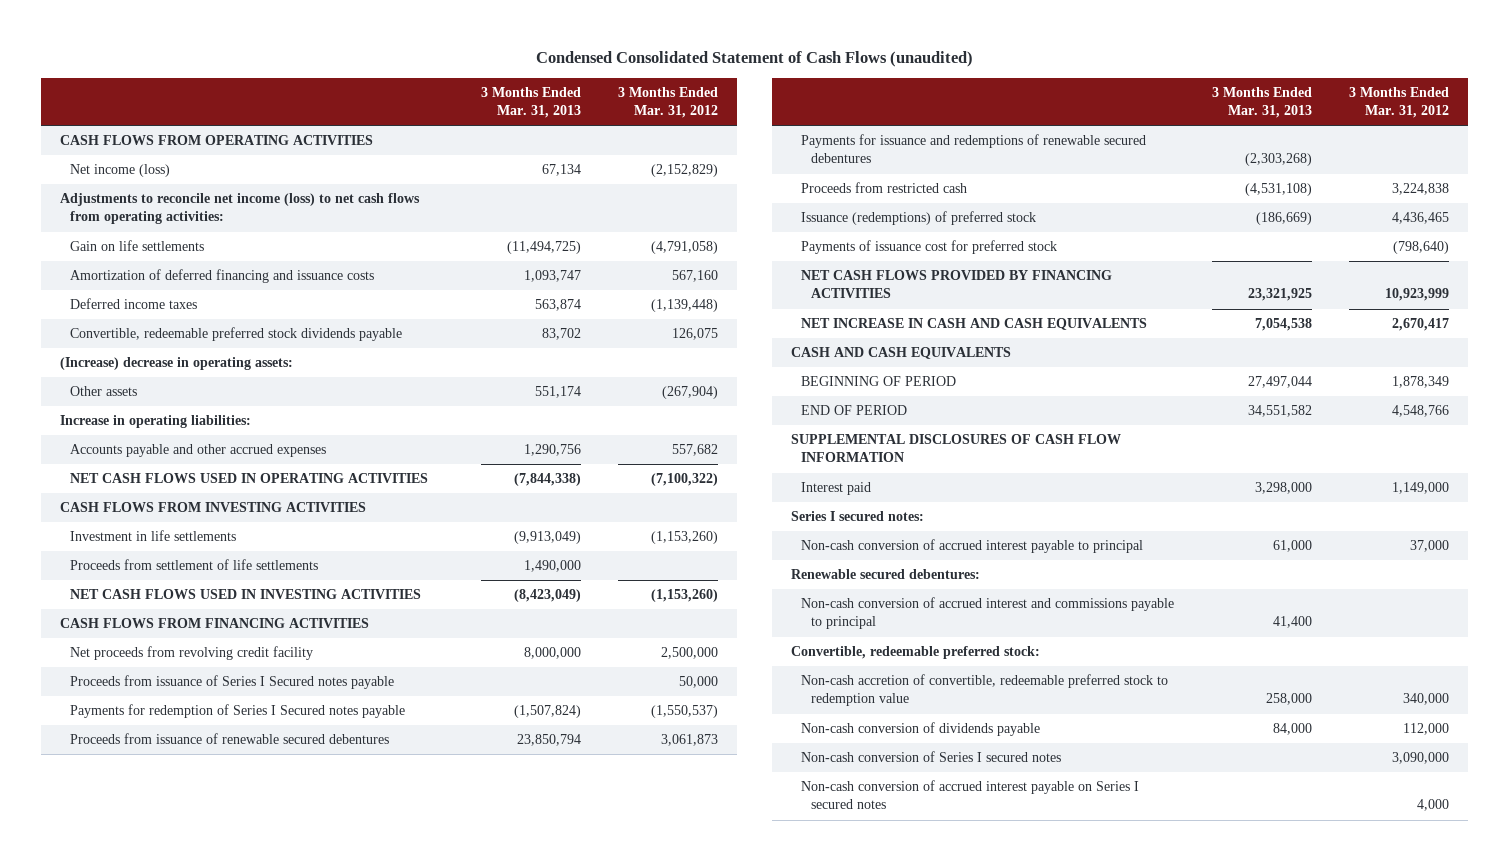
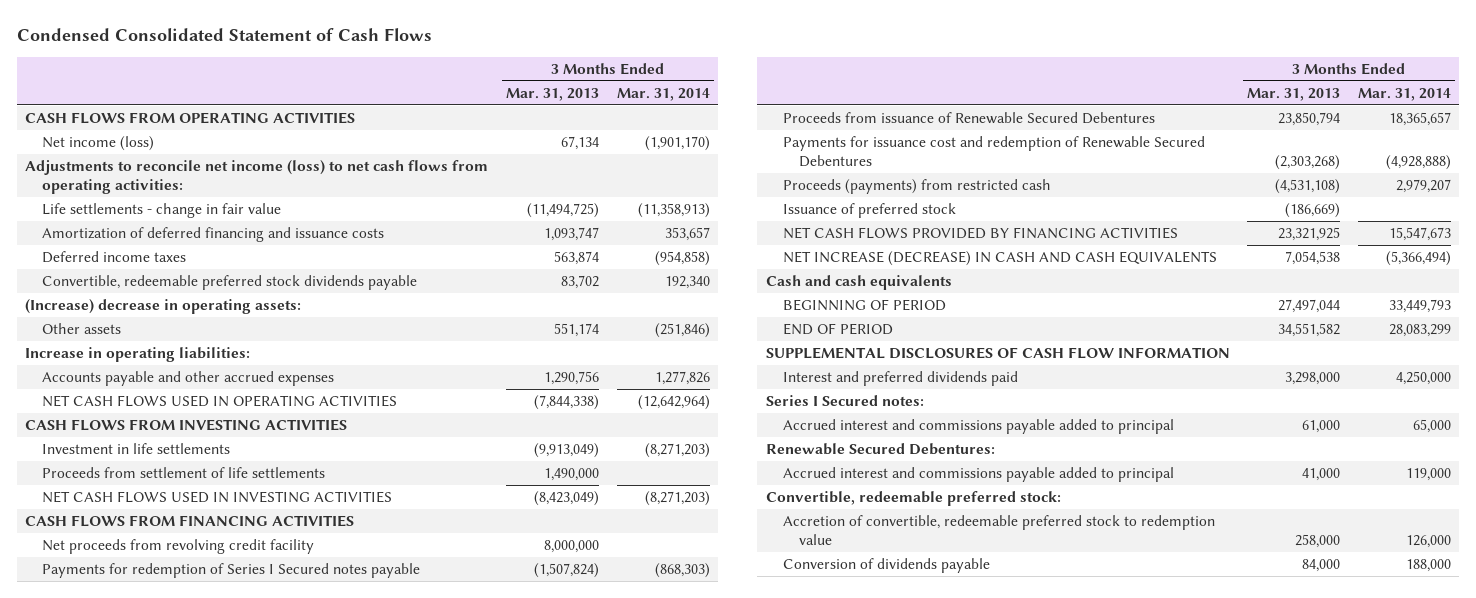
- Condensed Consolidated Statement of Cash Flows (unaudited)
+ Condensed Consolidated Statement of Cash Flows
- | 3 Months Ended Mar. 31, 2013 | 3 Months Ended Mar. 31, 2012
+ | 3 Months Ended Mar. 31, 2013 | 3 Months Ended Mar. 31, 2014
- Gain on life settlements | (11,494,725) | (4,791,058)
+ Life settlements - change in fair value | (11,494,725) | (11,358,913)
- Proceeds from issuance of Series I Secured notes payable | | 50,000
- Proceeds from issuance of renewable secured debentures | 23,850,794 | 3,061,873
- Payments for issuance and redemptions of renewable secured debentures | (2,303,268) |
- Proceeds from restricted cash | (4,531,108) | 3,224,838
- Issuance (redemptions) of preferred stock | (186,669) | 4,436,465
- Payments of issuance cost for preferred stock | | (798,640)
+ Proceeds from issuance of Renewable Secured Debentures | 23,850,794 | 18,365,657
+ Payments for issuance cost and redemption of Renewable Secured Debentures | (2,303,268) | (4,928,888)
+ Proceeds (payments) from restricted cash | (4,531,108) | 2,979,207
+ Issuance of preferred stock | (186,669) |
- NET INCREASE IN CASH AND CASH EQUIVALENTS | 7,054,538 | 2,670,417
- CASH AND CASH EQUIVALENTS
+ NET INCREASE (DECREASE) IN CASH AND CASH EQUIVALENTS | 7,054,538 | (5,366,494)
+ Cash and cash equivalents
- Interest paid | 3,298,000 | 1,149,000
- Series I secured notes:
- Non-cash conversion of accrued interest payable to principal | 61,000 | 37,000
- Renewable secured debentures:
- Non-cash conversion of accrued interest and commissions payable to principal | 41,400 |
+ Interest and preferred dividends paid | 3,298,000 | 4,250,000
+ Series I Secured notes:
+ Accrued interest and commissions payable added to principal | 61,000 | 65,000
+ Renewable Secured Debentures:
+ Accrued interest and commissions payable added to principal | 41,000 | 119,000
- Non-cash accretion of convertible, redeemable preferred stock to redemption value | 258,000 | 340,000
- Non-cash conversion of dividends payable | 84,000 | 112,000
- Non-cash conversion of Series I secured notes | | 3,090,000
- Non-cash conversion of accrued interest payable on Series I secured notes | | 4,000
+ Accretion of convertible, redeemable preferred stock to redemption value | 258,000 | 126,000
+ Conversion of dividends payable | 84,000 | 188,000

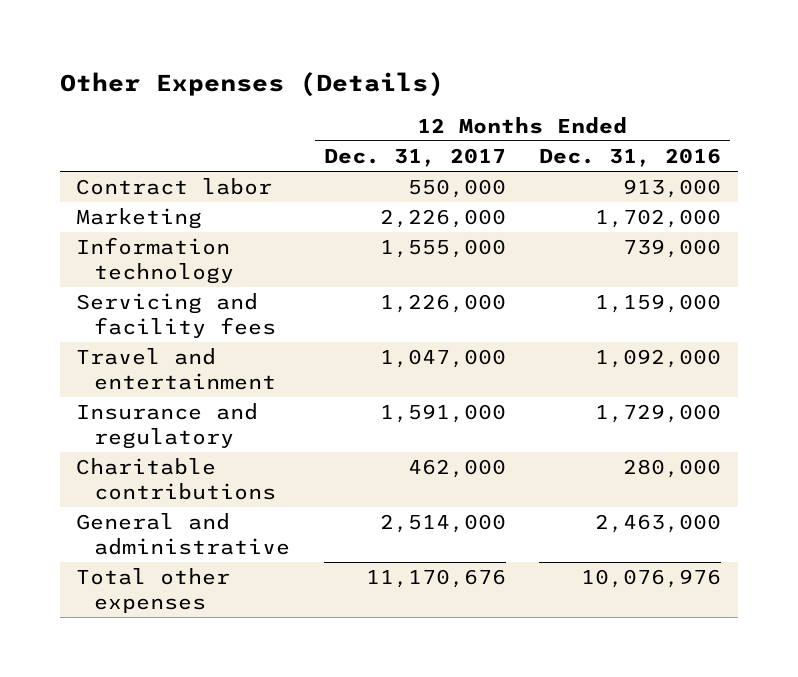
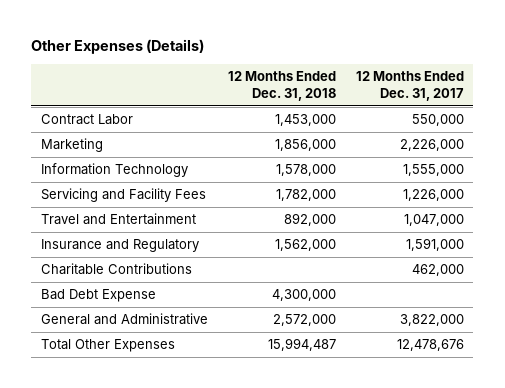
- | 12 Months Ended Dec. 31, 2017 | 12 Months Ended Dec. 31, 2016
+ | 12 Months Ended Dec. 31, 2018 | 12 Months Ended Dec. 31, 2017
- Contract labor | 550,000 | 913,000
+ Contract Labor | 1,453,000 | 550,000
- Information technology | 1,555,000 | 739,000
- Servicing and facility fees | 1,226,000 | 1,159,000
- Travel and entertainment | 1,047,000 | 1,092,000
- Insurance and regulatory | 1,591,000 | 1,729,000
- Charitable contributions | 462,000 | 280,000
- General and administrative | 2,514,000 | 2,463,000
- Total other expenses | 11,170,676 | 10,076,976
+ Information Technology | 1,578,000 | 1,555,000
+ Servicing and Facility Fees | 1,782,000 | 1,226,000
+ Travel and Entertainment | 892,000 | 1,047,000
+ Insurance and Regulatory | 1,562,000 | 1,591,000
+ Charitable Contributions | | 462,000
+ Bad Debt Expense | 4,300,000 |
+ General and Administrative | 2,572,000 | 3,822,000
+ Total Other Expenses | 15,994,487 | 12,478,676

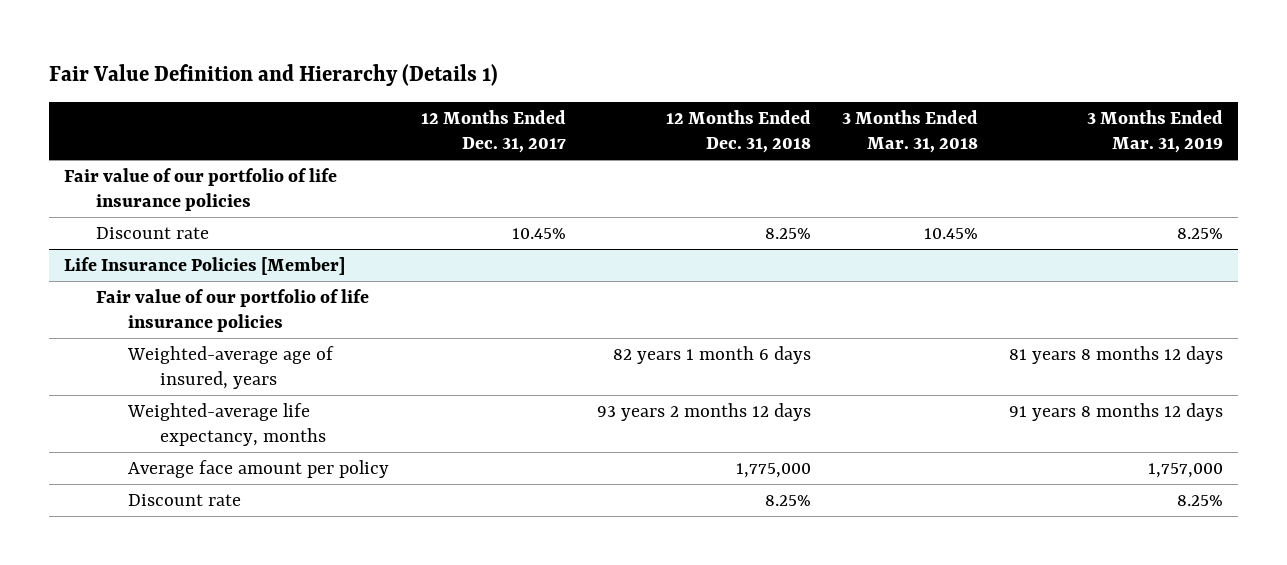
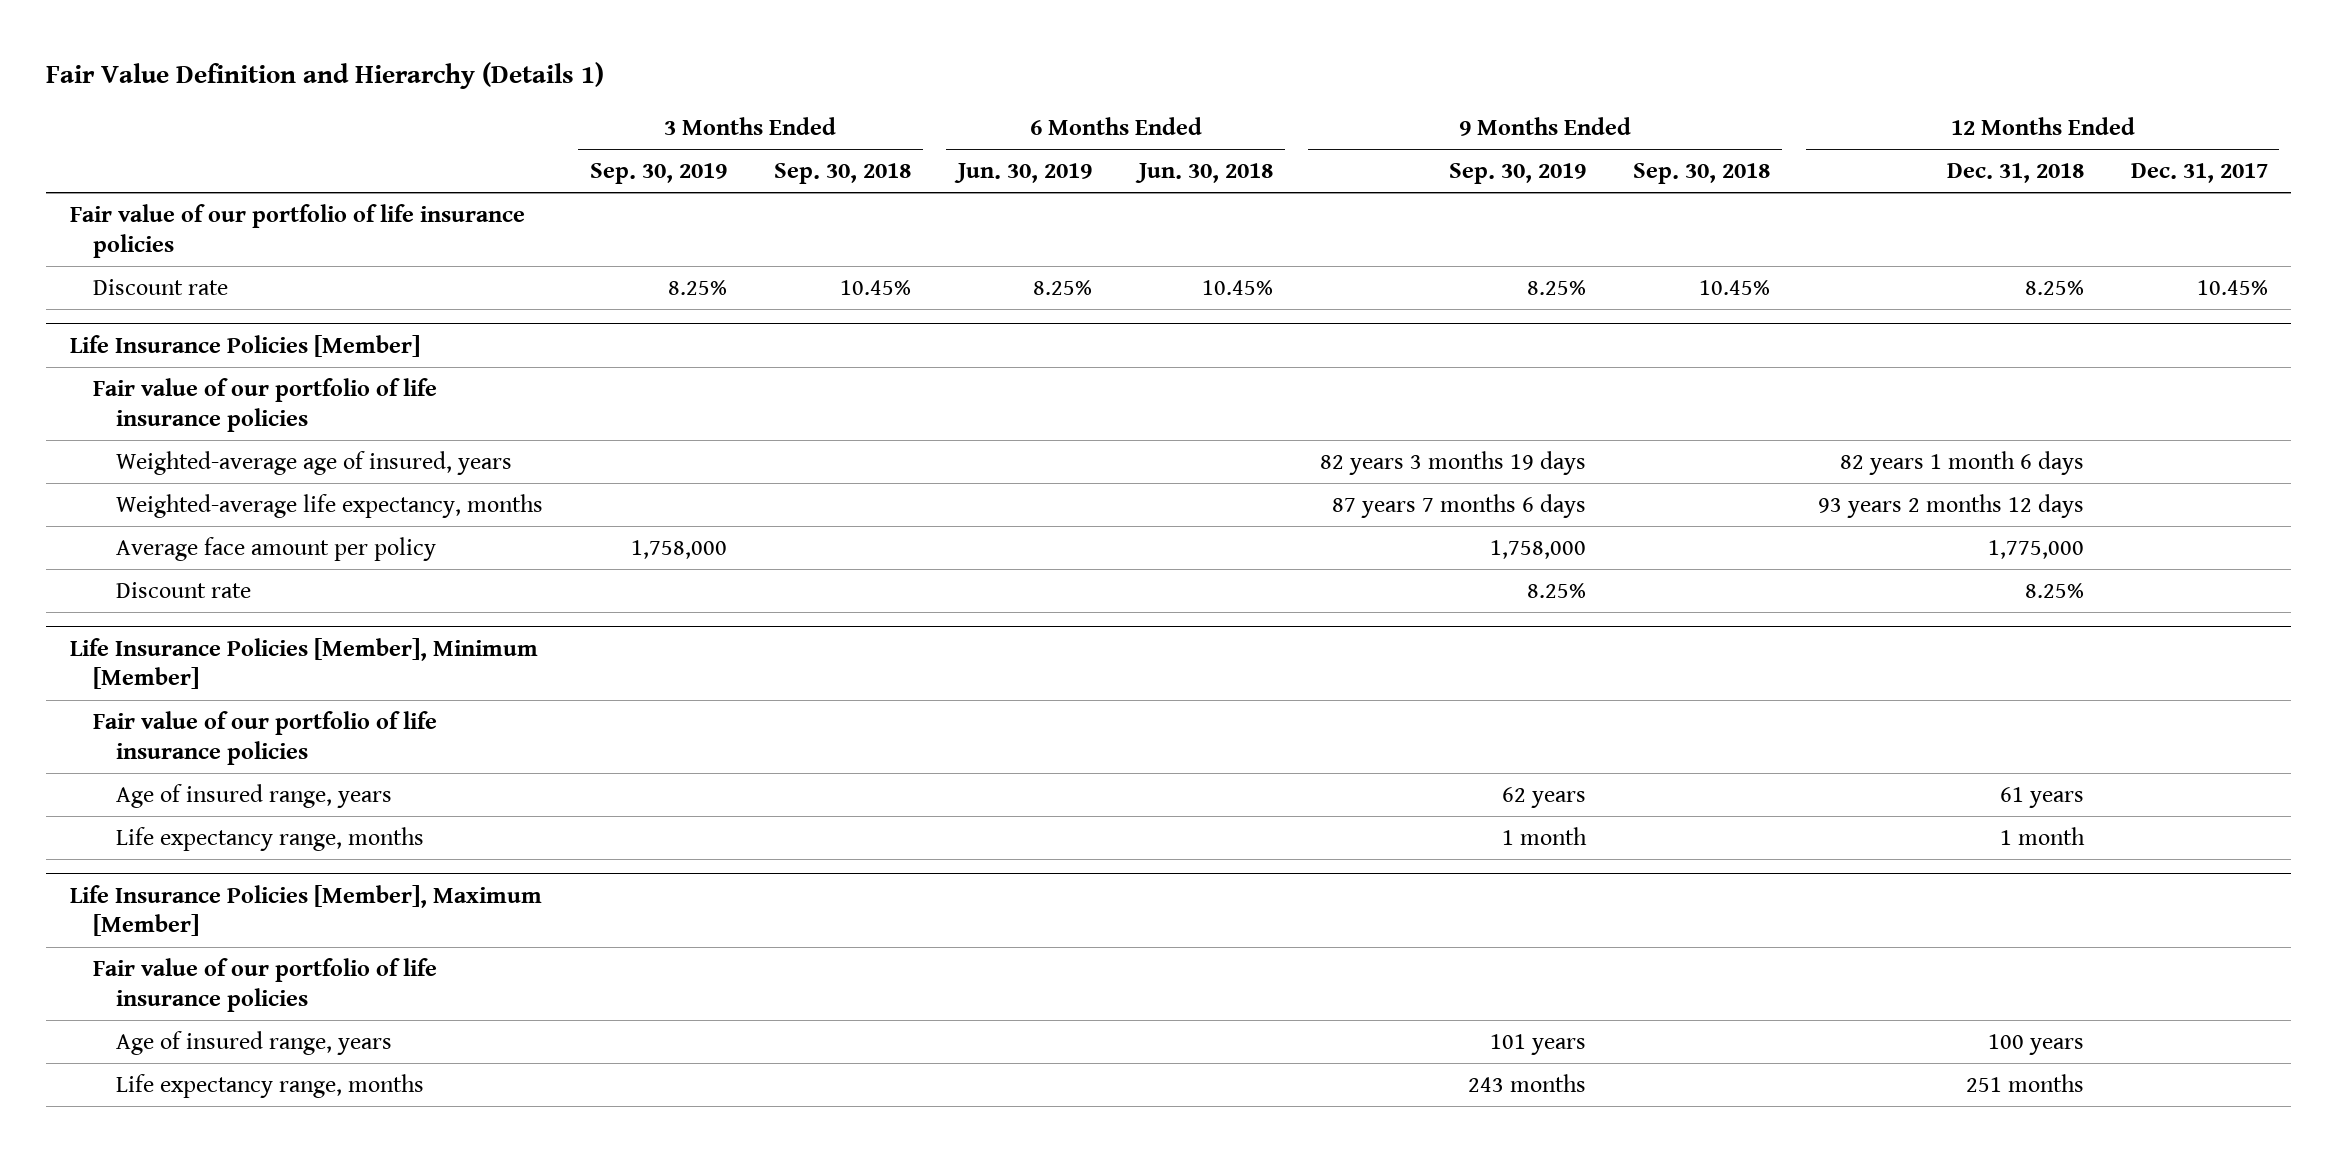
- | 12 Months Ended Dec. 31, 2017 | 12 Months Ended Dec. 31, 2018 | 3 Months Ended Mar. 31, 2018 | 3 Months Ended Mar. 31, 2019
+ | 3 Months Ended Sep. 30, 2019 | 3 Months Ended Sep. 30, 2018 | 6 Months Ended Jun. 30, 2019 | 6 Months Ended Jun. 30, 2018 | 9 Months Ended Sep. 30, 2019 | 9 Months Ended Sep. 30, 2018 | 12 Months Ended Dec. 31, 2018 | 12 Months Ended Dec. 31, 2017
+ Life Insurance Policies [Member], Minimum [Member]
+ Fair value of our portfolio of life insurance policies
+ Age of insured range, years | | | | | 62 years | | 61 years |
+ Life expectancy range, months | | | | | 1 month | | 1 month |
+ Life Insurance Policies [Member], Maximum [Member]
+ Fair value of our portfolio of life insurance policies
+ Age of insured range, years | | | | | 101 years | | 100 years |
+ Life expectancy range, months | | | | | 243 months | | 251 months |

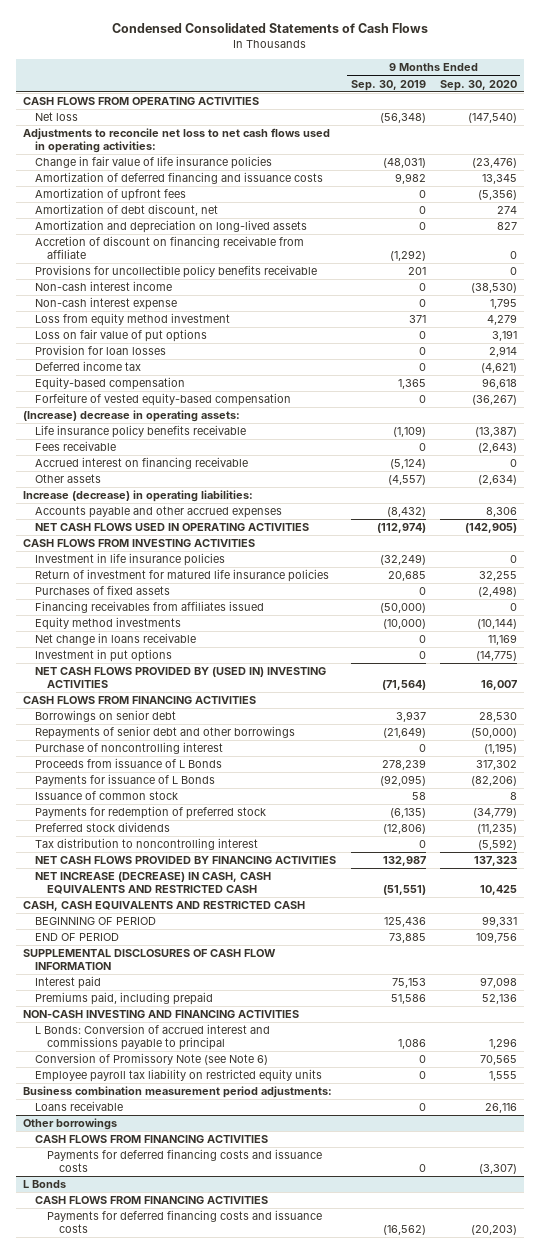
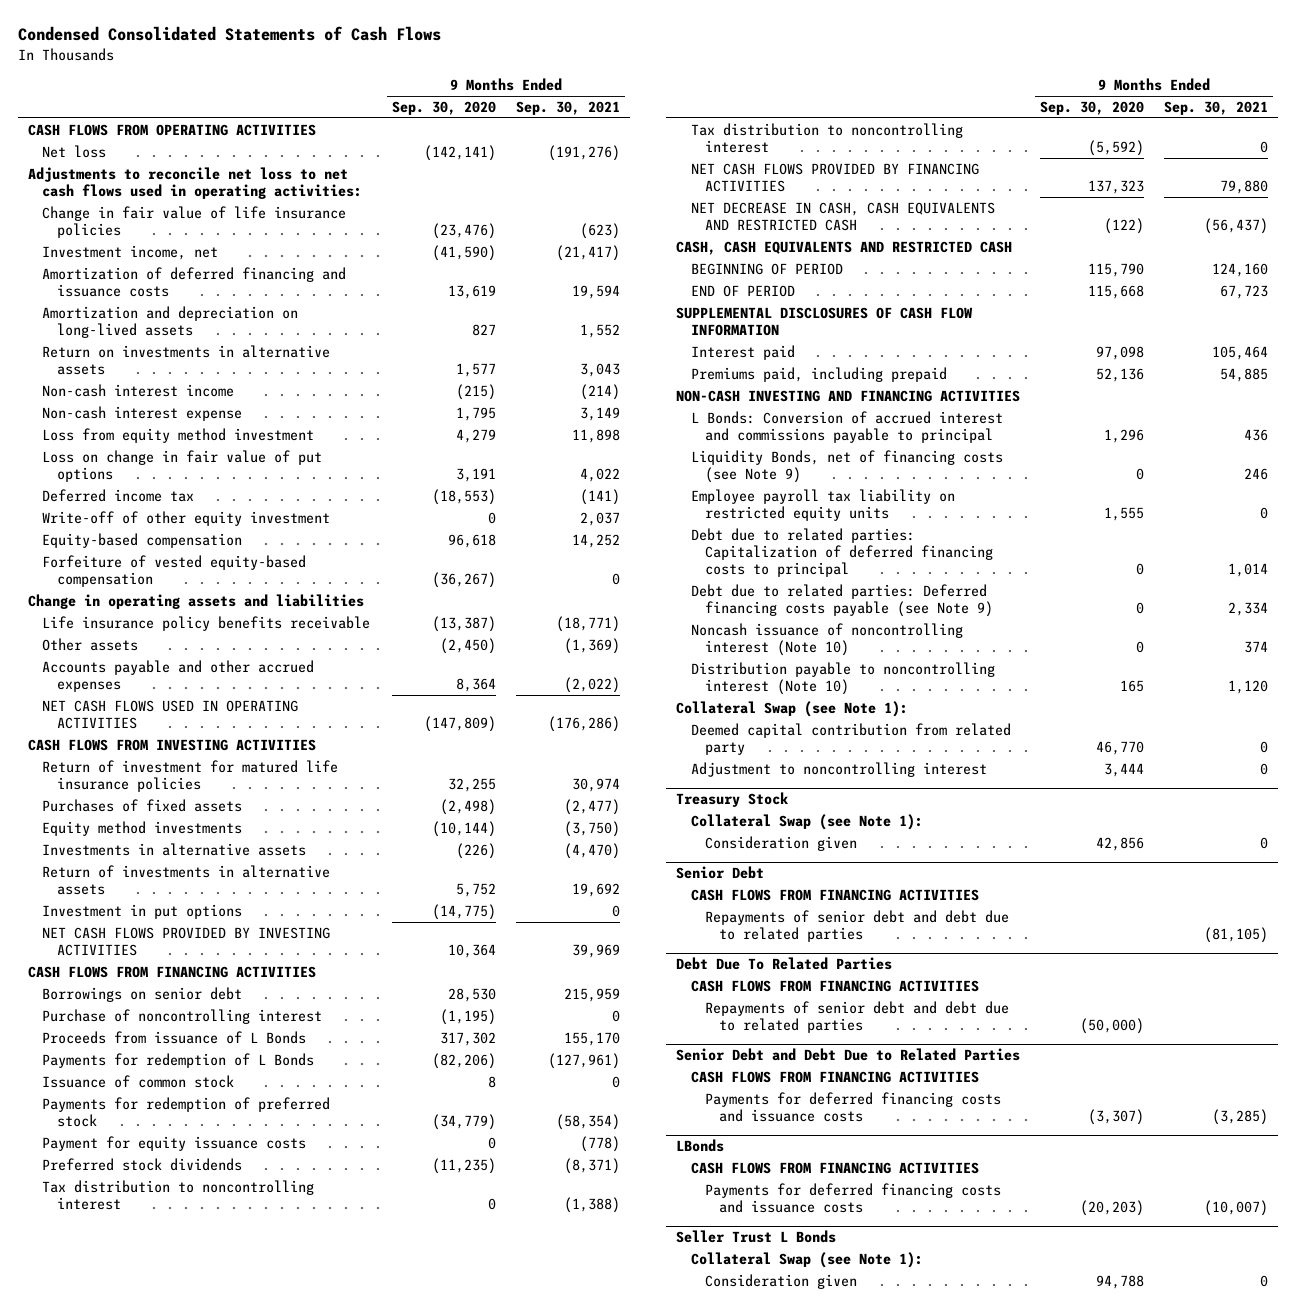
- | 9 Months Ended Sep. 30, 2019 | 9 Months Ended Sep. 30, 2020
+ | 9 Months Ended Sep. 30, 2020 | 9 Months Ended Sep. 30, 2021
- Net loss | (56,348) | (147,540)
+ Net loss | (142,141) | (191,276)
- Amortization of deferred financing and issuance costs | 9,982 | 13,345
- Amortization of upfront fees | 0 | (5,356)
- Amortization of debt discount, net | 0 | 274
+ Investment income, net | (41,590) | (21,417)
+ Amortization of deferred financing and issuance costs | 13,619 | 19,594
- Accretion of discount on financing receivable from affiliate | (1,292) | 0
- Provisions for uncollectible policy benefits receivable | 201 | 0
- Non-cash interest income | 0 | (38,530)
+ Return on investments in alternative assets | 1,577 | 3,043
+ Non-cash interest income | (215) | (214)
- Loss on fair value of put options | 0 | 3,191
- Provision for loan losses | 0 | 2,914
- Deferred income tax | 0 | (4,621)
+ Loss on change in fair value of put options | 3,191 | 4,022
+ Deferred income tax | (18,553) | (141)
+ Write-off of other equity investment | 0 | 2,037
- (Increase) decrease in operating assets:
+ Change in operating assets and liabilities
- Fees receivable | 0 | (2,643)
- Accrued interest on financing receivable | (5,124) | 0
- Other assets | (4,557) | (2,634)
- Increase (decrease) in operating liabilities:
- Accounts payable and other accrued expenses | (8,432) | 8,306
- NET CASH FLOWS USED IN OPERATING ACTIVITIES | (112,974) | (142,905)
+ Other assets | (2,450) | (1,369)
+ Accounts payable and other accrued expenses | 8,364 | (2,022)
+ NET CASH FLOWS USED IN OPERATING ACTIVITIES | (147,809) | (176,286)
- Investment in life insurance policies | (32,249) | 0
- Financing receivables from affiliates issued | (50,000) | 0
- Net change in loans receivable | 0 | 11,169
+ Investments in alternative assets | (226) | (4,470)
+ Return of investments in alternative assets | 5,752 | 19,692
- NET CASH FLOWS PROVIDED BY (USED IN) INVESTING ACTIVITIES | (71,564) | 16,007
+ NET CASH FLOWS PROVIDED BY INVESTING ACTIVITIES | 10,364 | 39,969
- Repayments of senior debt and other borrowings | (21,649) | (50,000)
- Payments for issuance of L Bonds | (92,095) | (82,206)
+ Payments for redemption of L Bonds | (82,206) | (127,961)
+ Payment for equity issuance costs | 0 | (778)
+ Tax distribution to noncontrolling interest | 0 | (1,388)
- NET INCREASE (DECREASE) IN CASH, CASH EQUIVALENTS AND RESTRICTED CASH | (51,551) | 10,425
+ NET DECREASE IN CASH, CASH EQUIVALENTS AND RESTRICTED CASH | (122) | (56,437)
- BEGINNING OF PERIOD | 125,436 | 99,331
- END OF PERIOD | 73,885 | 109,756
+ BEGINNING OF PERIOD | 115,790 | 124,160
+ END OF PERIOD | 115,668 | 67,723
- Conversion of Promissory Note (see Note 6) | 0 | 70,565
+ Liquidity Bonds, net of financing costs (see Note 9) | 0 | 246
- Business combination measurement period adjustments:
- Loans receivable | 0 | 26,116
- Other borrowings
+ Debt due to related parties: Capitalization of deferred financing costs to principal | 0 | 1,014
+ Debt due to related parties: Deferred financing costs payable (see Note 9) | 0 | 2,334
+ Noncash issuance of noncontrolling interest (Note 10) | 0 | 374
+ Distribution payable to noncontrolling interest (Note 10) | 165 | 1,120
+ Collateral Swap (see Note 1):
+ Deemed capital contribution from related party | 46,770 | 0
+ Adjustment to noncontrolling interest | 3,444 | 0
+ Treasury Stock
+ Collateral Swap (see Note 1):
+ Consideration given | 42,856 | 0
+ Senior Debt
+ Repayments of senior debt and debt due to related parties | | (81,105)
+ Debt Due To Related Parties
+ CASH FLOWS FROM FINANCING ACTIVITIES
+ Repayments of senior debt and debt due to related parties | (50,000) |
+ Senior Debt and Debt Due to Related Parties
+ CASH FLOWS FROM FINANCING ACTIVITIES
- L Bonds
+ LBonds
+ Seller Trust L Bonds
+ Collateral Swap (see Note 1):
+ Consideration given | 94,788 | 0

